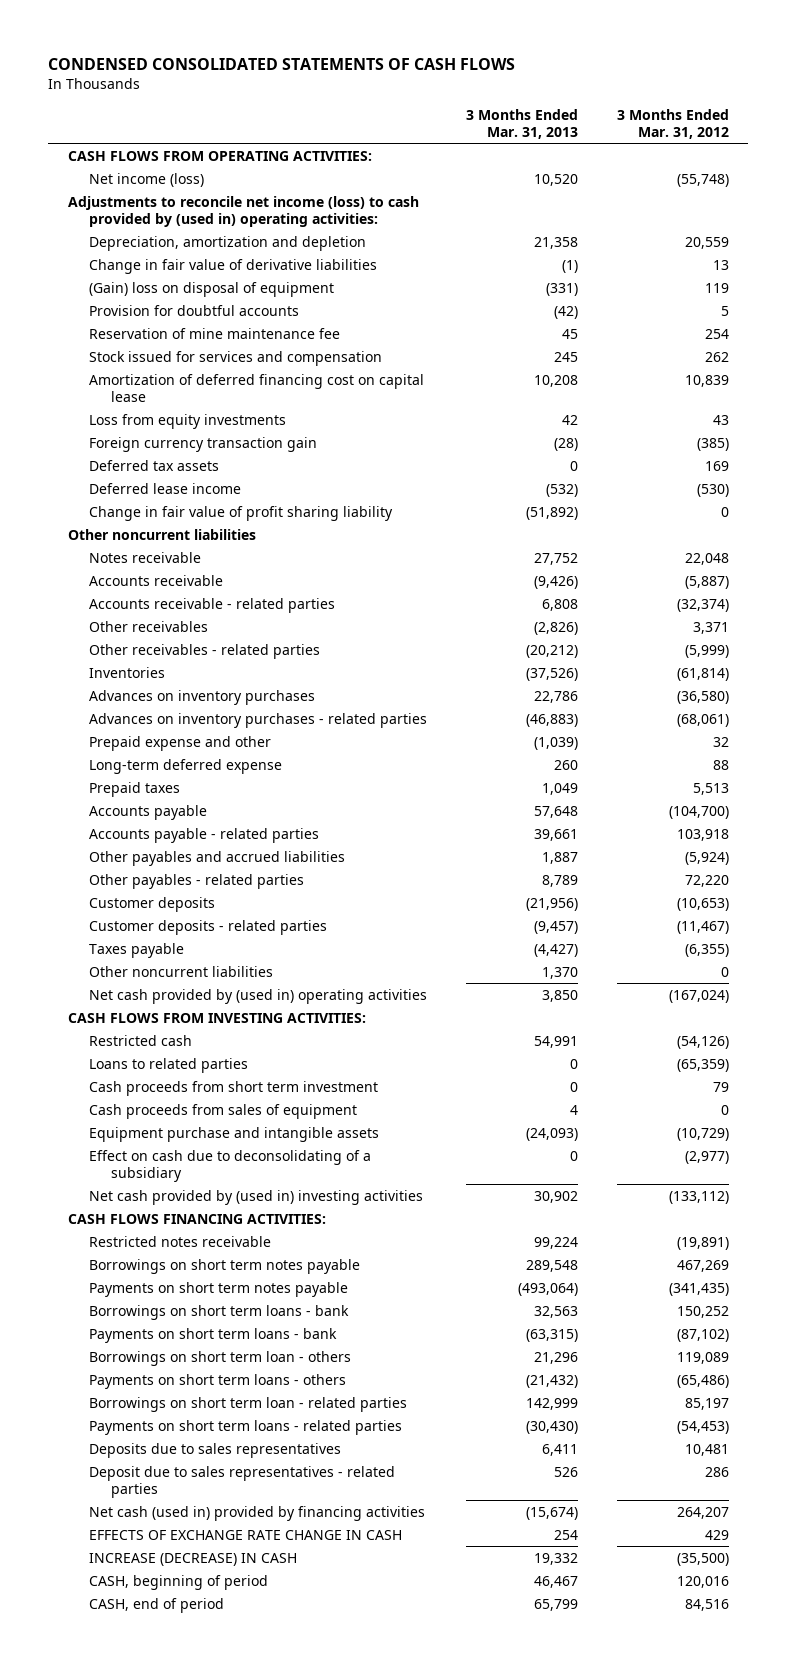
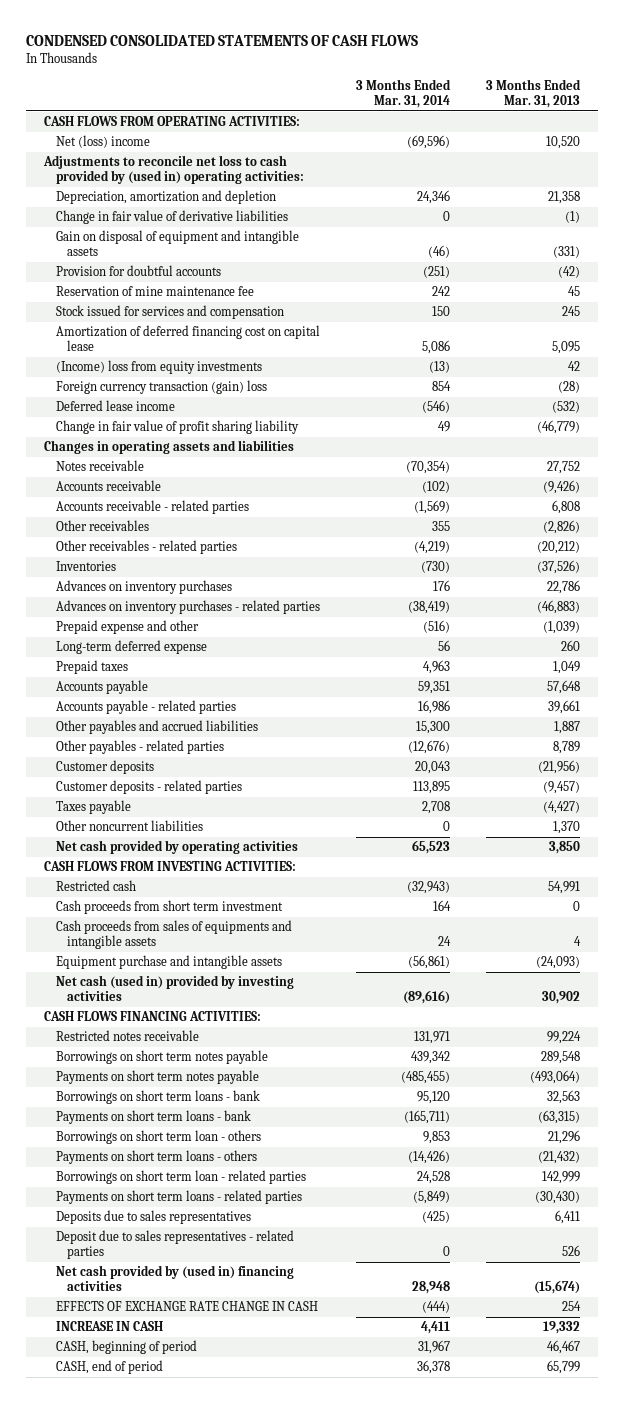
- | 3 Months Ended Mar. 31, 2013 | 3 Months Ended Mar. 31, 2012
+ | 3 Months Ended Mar. 31, 2014 | 3 Months Ended Mar. 31, 2013
- Net income (loss) | 10,520 | (55,748)
- Adjustments to reconcile net income (loss) to cash provided by (used in) operating activities:
+ Net (loss) income | (69,596) | 10,520
+ Adjustments to reconcile net loss to cash provided by (used in) operating activities:
- (Gain) loss on disposal of equipment | (331) | 119
+ Gain on disposal of equipment and intangible assets | (46) | (331)
- Amortization of deferred financing cost on capital lease | 10,208 | 10,839
- Loss from equity investments | 42 | 43
- Foreign currency transaction gain | (28) | (385)
- Deferred tax assets | 0 | 169
+ Amortization of deferred financing cost on capital lease | 5,086 | 5,095
+ (Income) loss from equity investments | (13) | 42
+ Foreign currency transaction (gain) loss | 854 | (28)
- Change in fair value of profit sharing liability | (51,892) | 0
- Other noncurrent liabilities
+ Change in fair value of profit sharing liability | 49 | (46,779)
+ Changes in operating assets and liabilities
- Net cash provided by (used in) operating activities | 3,850 | (167,024)
+ Net cash provided by operating activities | 65,523 | 3,850
- Loans to related parties | 0 | (65,359)
- Cash proceeds from sales of equipment | 4 | 0
+ Cash proceeds from sales of equipments and intangible assets | 24 | 4
- Effect on cash due to deconsolidating of a subsidiary | 0 | (2,977)
- Net cash provided by (used in) investing activities | 30,902 | (133,112)
+ Net cash (used in) provided by investing activities | (89,616) | 30,902
- Net cash (used in) provided by financing activities | (15,674) | 264,207
+ Net cash provided by (used in) financing activities | 28,948 | (15,674)
- INCREASE (DECREASE) IN CASH | 19,332 | (35,500)
+ INCREASE IN CASH | 4,411 | 19,332

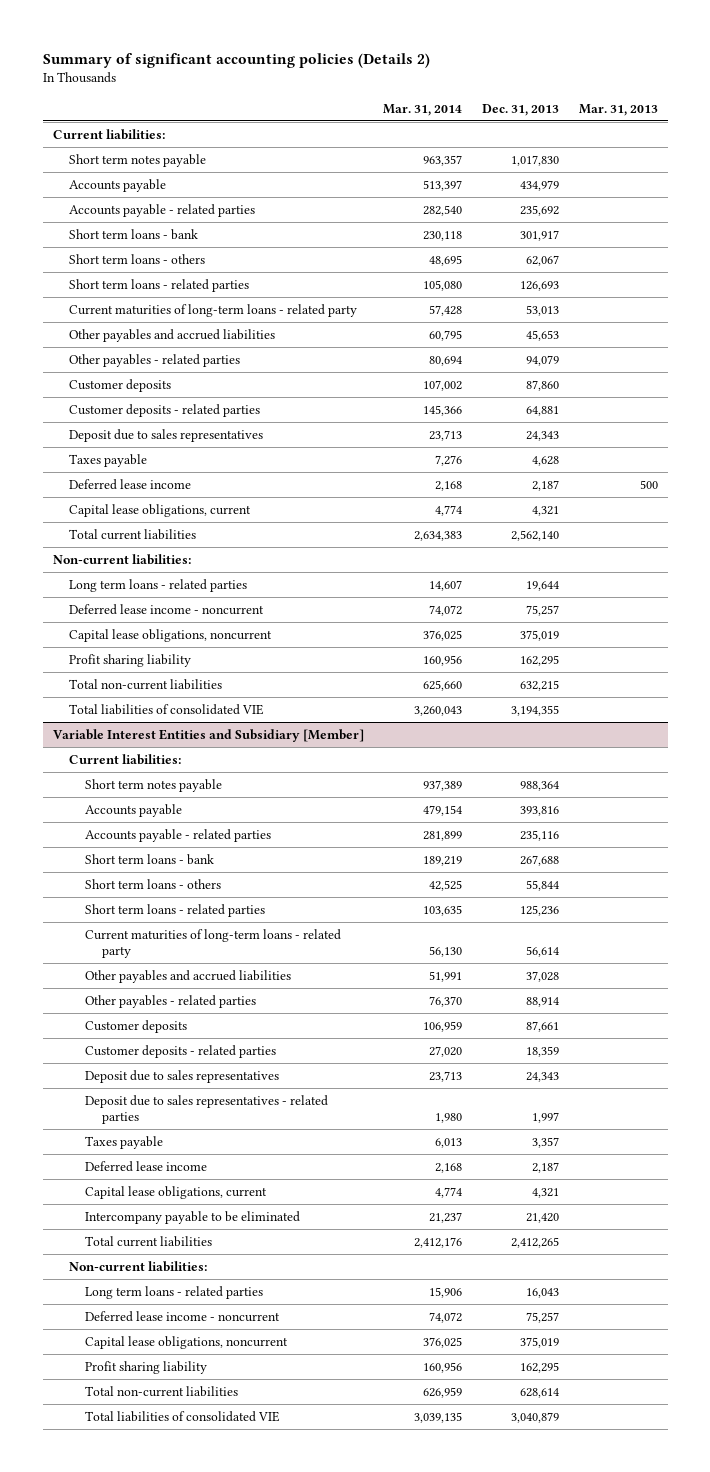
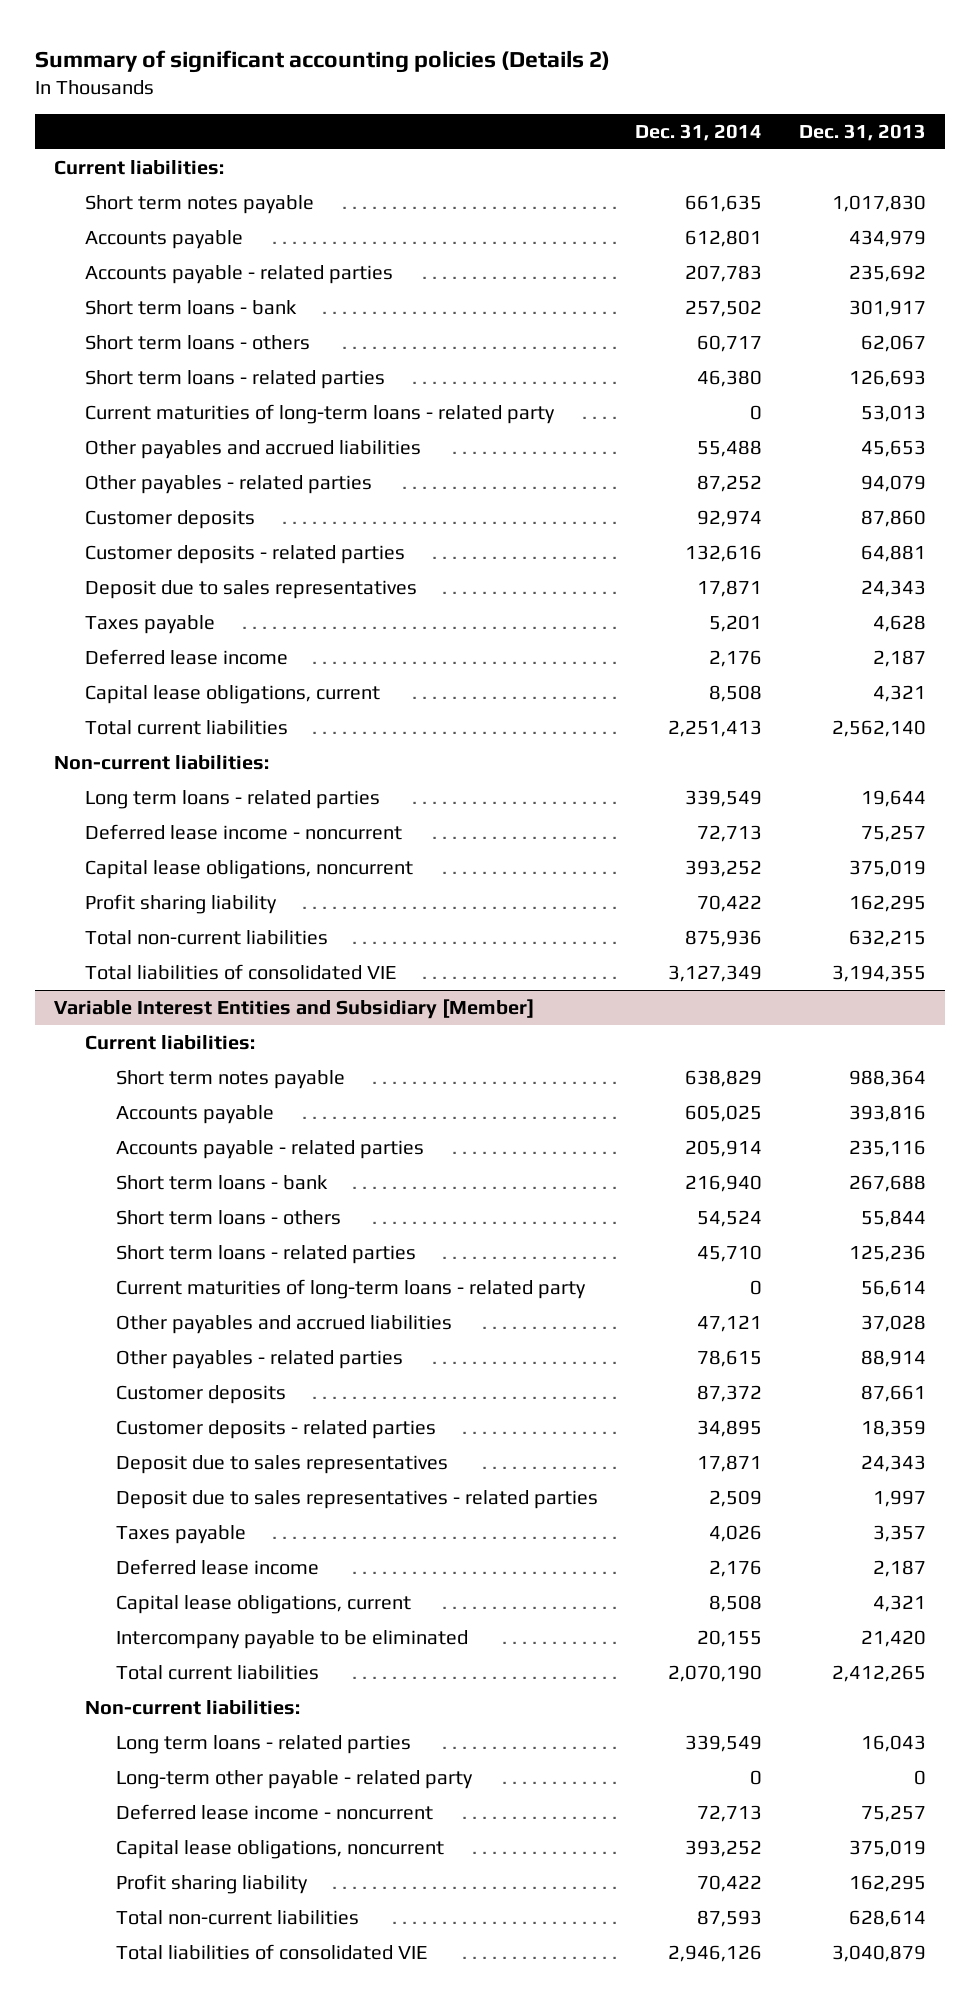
- | Mar. 31, 2014 | Dec. 31, 2013 | Mar. 31, 2013
+ | Dec. 31, 2014 | Dec. 31, 2013
@ Variable Interest Entities and Subsidiary [Member]
+ Long-term other payable - related party | 0 | 0

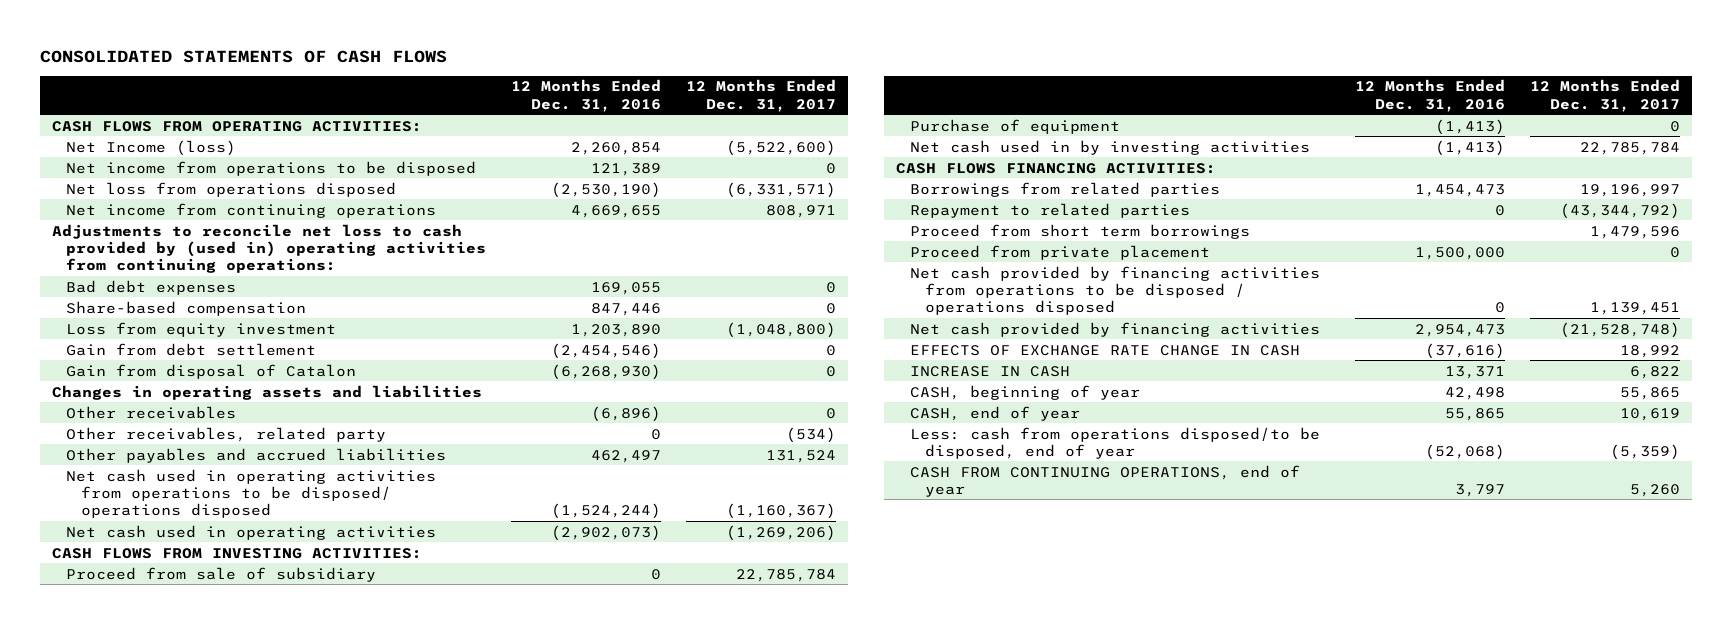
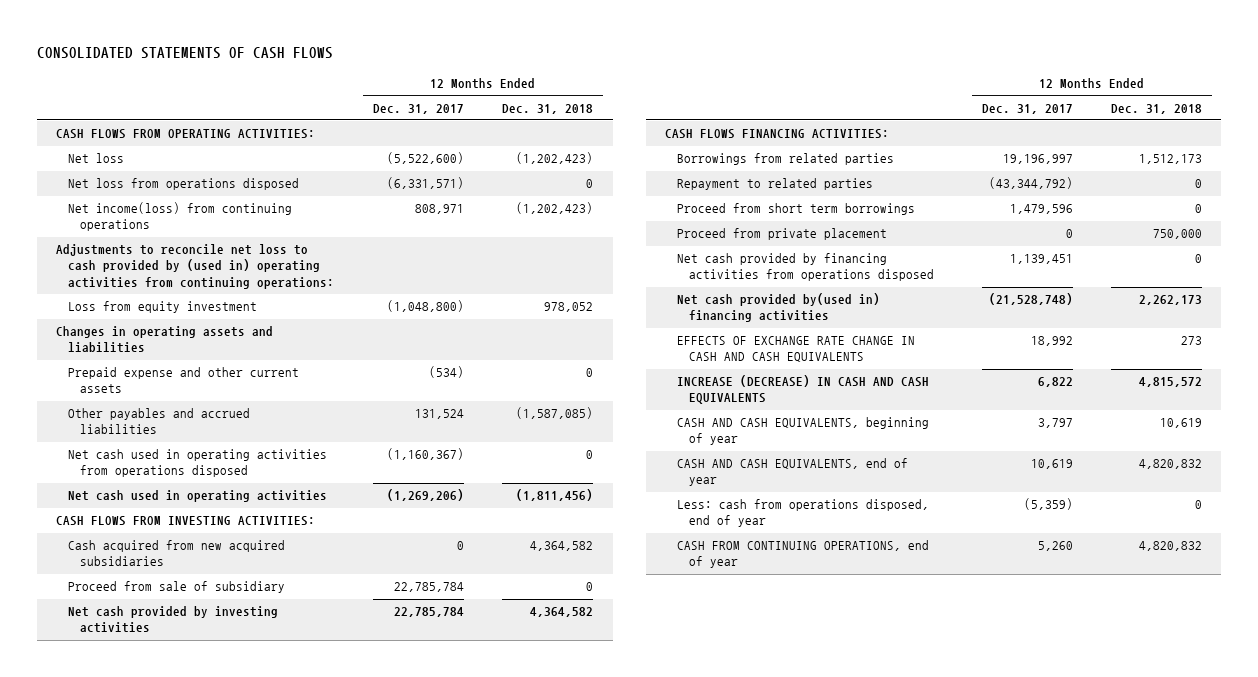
- | 12 Months Ended Dec. 31, 2016 | 12 Months Ended Dec. 31, 2017
+ | 12 Months Ended Dec. 31, 2017 | 12 Months Ended Dec. 31, 2018
- Net Income (loss) | 2,260,854 | (5,522,600)
- Net income from operations to be disposed | 121,389 | 0
+ Net loss | (5,522,600) | (1,202,423)
- Net income from continuing operations | 4,669,655 | 808,971
+ Net income(loss) from continuing operations | 808,971 | (1,202,423)
- Bad debt expenses | 169,055 | 0
- Share-based compensation | 847,446 | 0
- Gain from debt settlement | (2,454,546) | 0
- Gain from disposal of Catalon | (6,268,930) | 0
- Other receivables | (6,896) | 0
- Other receivables, related party | 0 | (534)
+ Prepaid expense and other current assets | (534) | 0
- Net cash used in operating activities from operations to be disposed/ operations disposed | (1,524,244) | (1,160,367)
+ Net cash used in operating activities from operations disposed | (1,160,367) | 0
+ Cash acquired from new acquired subsidiaries | 0 | 4,364,582
- Purchase of equipment | (1,413) | 0
- Net cash used in by investing activities | (1,413) | 22,785,784
+ Net cash provided by investing activities | 22,785,784 | 4,364,582
- Net cash provided by financing activities from operations to be disposed / operations disposed | 0 | 1,139,451
- Net cash provided by financing activities | 2,954,473 | (21,528,748)
- EFFECTS OF EXCHANGE RATE CHANGE IN CASH | (37,616) | 18,992
- INCREASE IN CASH | 13,371 | 6,822
- CASH, beginning of year | 42,498 | 55,865
- CASH, end of year | 55,865 | 10,619
- Less: cash from operations disposed/to be disposed, end of year | (52,068) | (5,359)
+ Net cash provided by financing activities from operations disposed | 1,139,451 | 0
+ Net cash provided by(used in) financing activities | (21,528,748) | 2,262,173
+ EFFECTS OF EXCHANGE RATE CHANGE IN CASH AND CASH EQUIVALENTS | 18,992 | 273
+ INCREASE (DECREASE) IN CASH AND CASH EQUIVALENTS | 6,822 | 4,815,572
+ CASH AND CASH EQUIVALENTS, beginning of year | 3,797 | 10,619
+ CASH AND CASH EQUIVALENTS, end of year | 10,619 | 4,820,832
+ Less: cash from operations disposed, end of year | (5,359) | 0

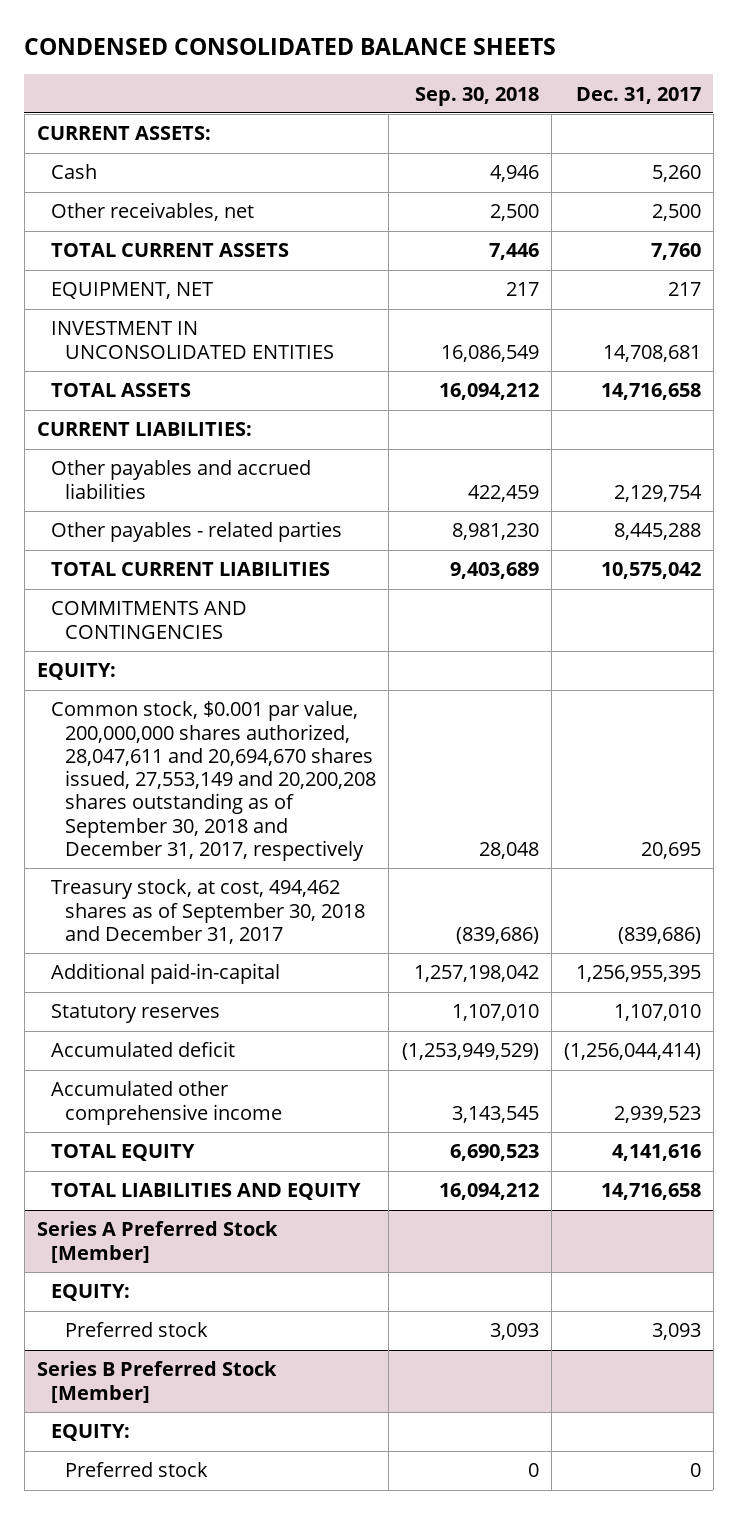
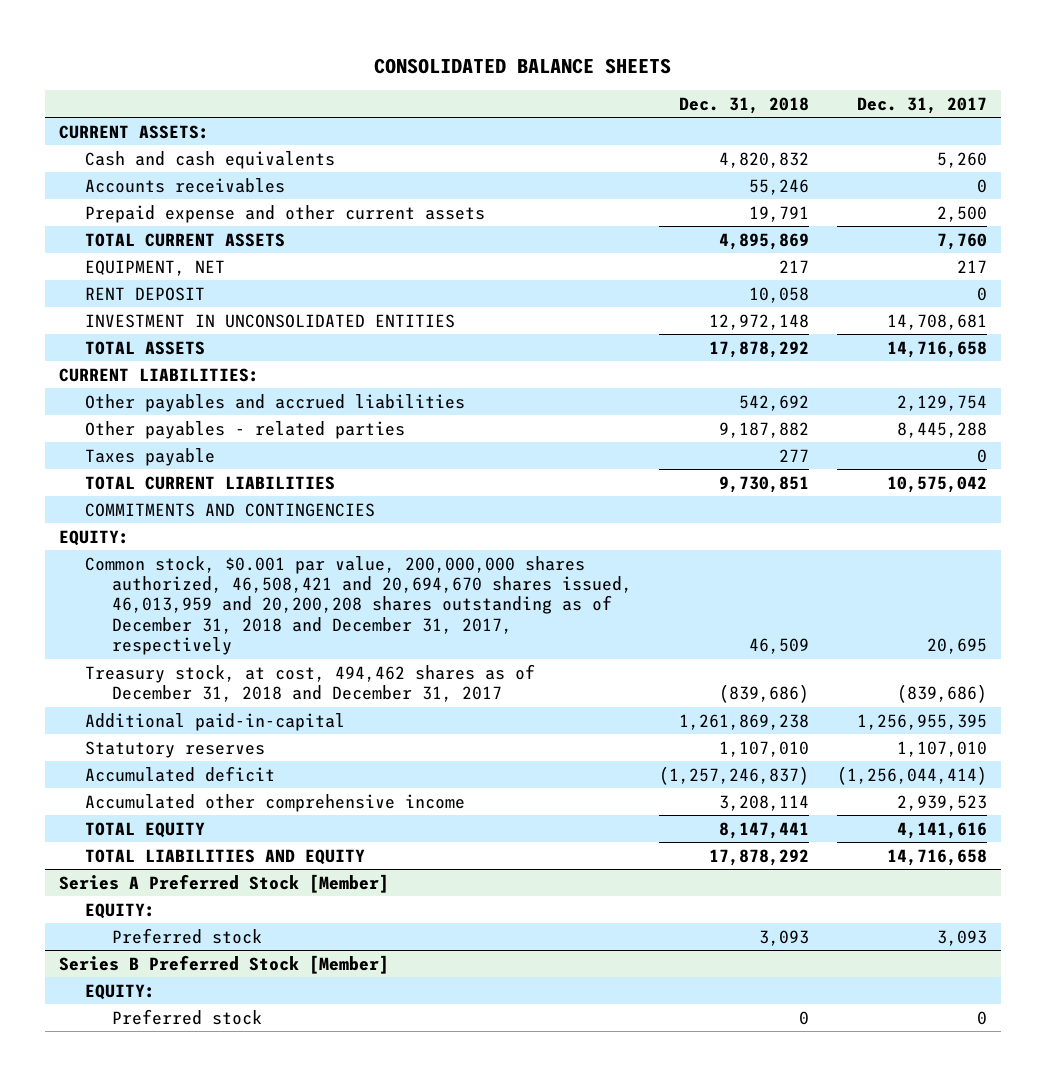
- CONDENSED CONSOLIDATED BALANCE SHEETS
+ CONSOLIDATED BALANCE SHEETS
- | Sep. 30, 2018 | Dec. 31, 2017
+ | Dec. 31, 2018 | Dec. 31, 2017
- Cash | 4,946 | 5,260
- Other receivables, net | 2,500 | 2,500
+ Cash and cash equivalents | 4,820,832 | 5,260
+ Accounts receivables | 55,246 | 0
+ Prepaid expense and other current assets | 19,791 | 2,500
+ RENT DEPOSIT | 10,058 | 0
+ Taxes payable | 277 | 0
- Common stock, $0.001 par value, 200,000,000 shares authorized, 28,047,611 and 20,694,670 shares issued, 27,553,149 and 20,200,208 shares outstanding as of September 30, 2018 and December 31, 2017, respectively | 28,048 | 20,695
- Treasury stock, at cost, 494,462 shares as of September 30, 2018 and December 31, 2017 | (839,686) | (839,686)
+ Common stock, $0.001 par value, 200,000,000 shares authorized, 46,508,421 and 20,694,670 shares issued, 46,013,959 and 20,200,208 shares outstanding as of December 31, 2018 and December 31, 2017, respectively | 46,509 | 20,695
+ Treasury stock, at cost, 494,462 shares as of December 31, 2018 and December 31, 2017 | (839,686) | (839,686)

